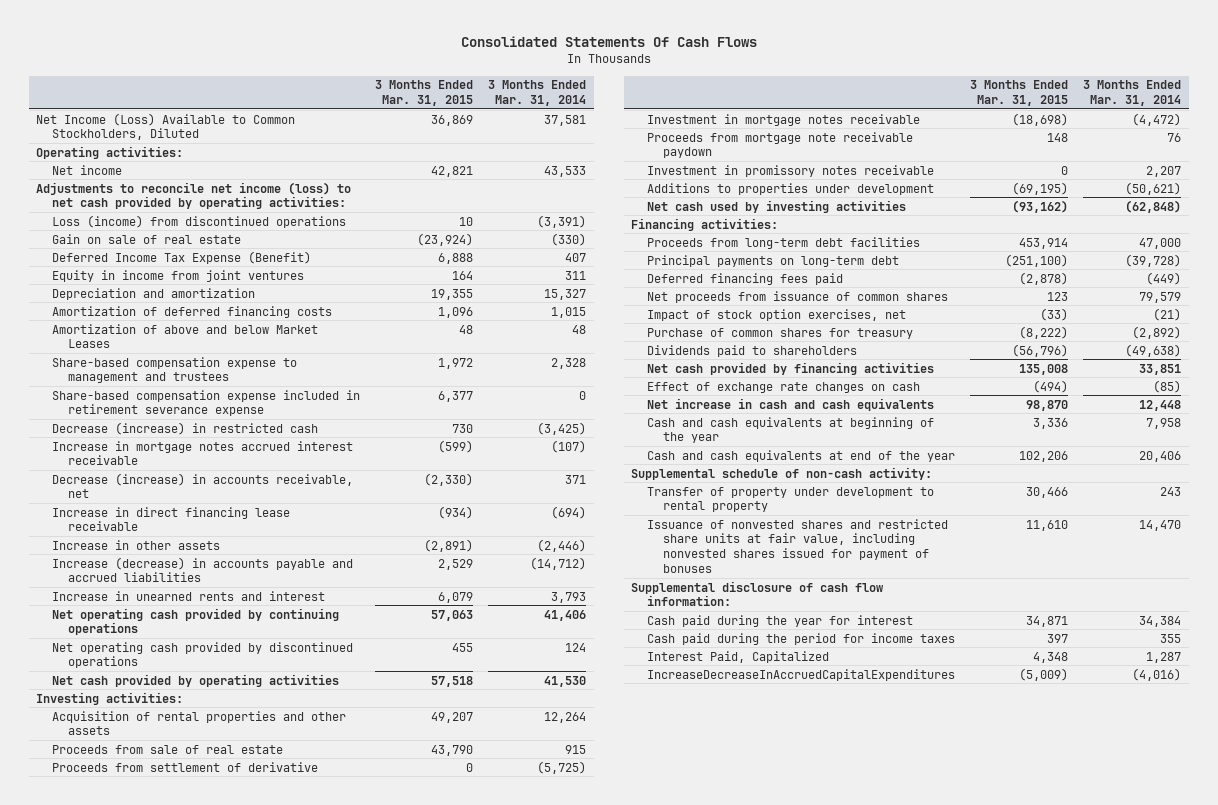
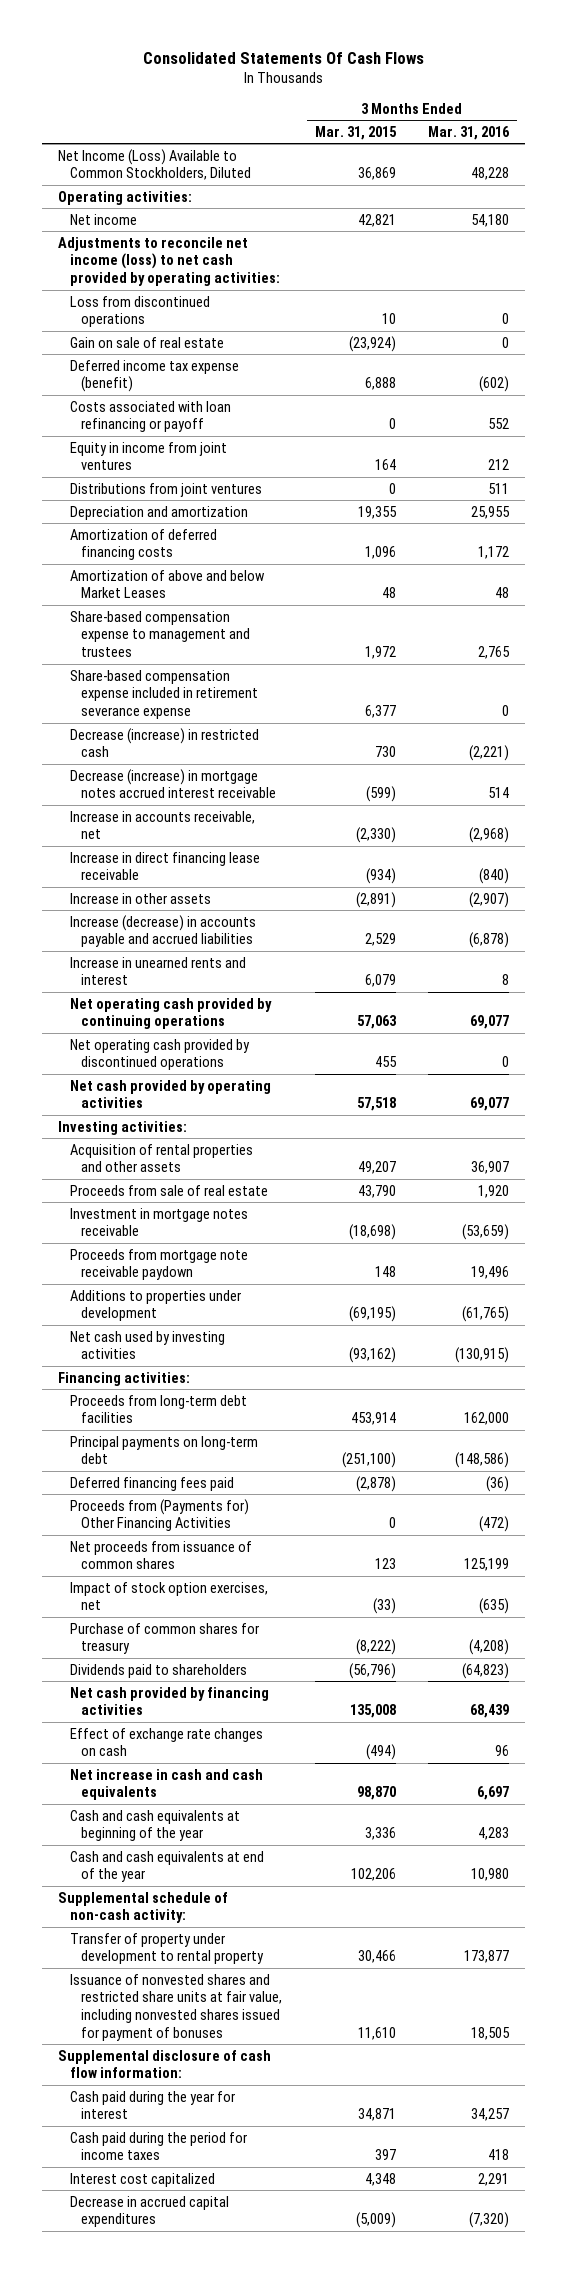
- | 3 Months Ended Mar. 31, 2015 | 3 Months Ended Mar. 31, 2014
+ | 3 Months Ended Mar. 31, 2015 | 3 Months Ended Mar. 31, 2016
- Loss (income) from discontinued operations | 10 | (3,391)
+ Loss from discontinued operations | 10 | 0
- Deferred Income Tax Expense (Benefit) | 6,888 | 407
+ Deferred income tax expense (benefit) | 6,888 | (602)
+ Costs associated with loan refinancing or payoff | 0 | 552
+ Distributions from joint ventures | 0 | 511
- Increase in mortgage notes accrued interest receivable | (599) | (107)
- Decrease (increase) in accounts receivable, net | (2,330) | 371
+ Decrease (increase) in mortgage notes accrued interest receivable | (599) | 514
+ Increase in accounts receivable, net | (2,330) | (2,968)
- Proceeds from settlement of derivative | 0 | (5,725)
- Investment in promissory notes receivable | 0 | 2,207
+ Proceeds from (Payments for) Other Financing Activities | 0 | (472)
- Interest Paid, Capitalized | 4,348 | 1,287
- IncreaseDecreaseInAccruedCapitalExpenditures | (5,009) | (4,016)
+ Interest cost capitalized | 4,348 | 2,291
+ Decrease in accrued capital expenditures | (5,009) | (7,320)

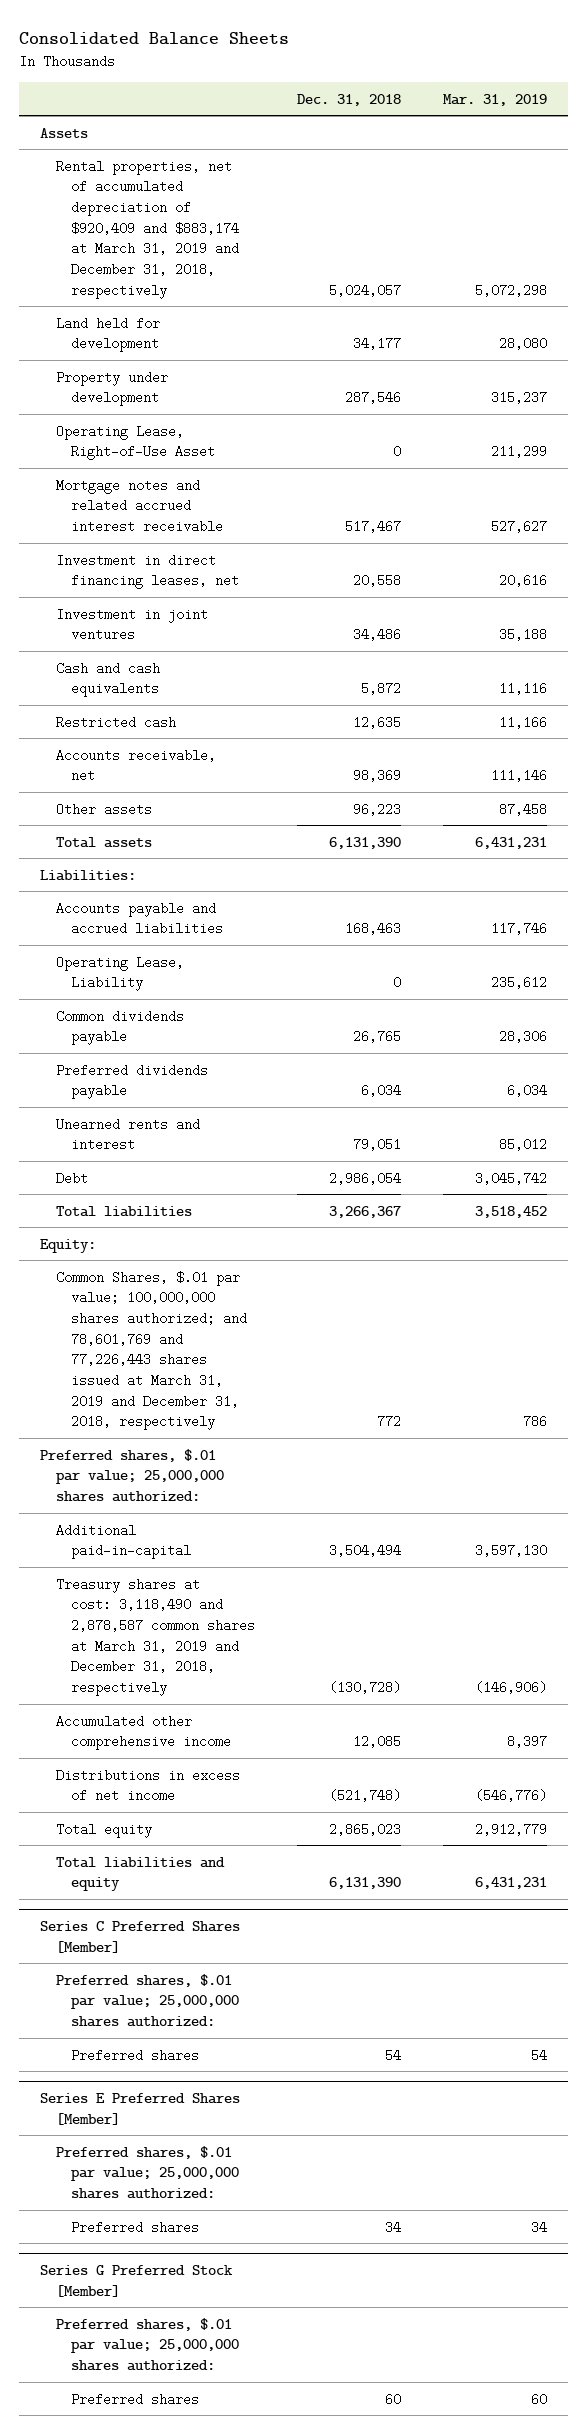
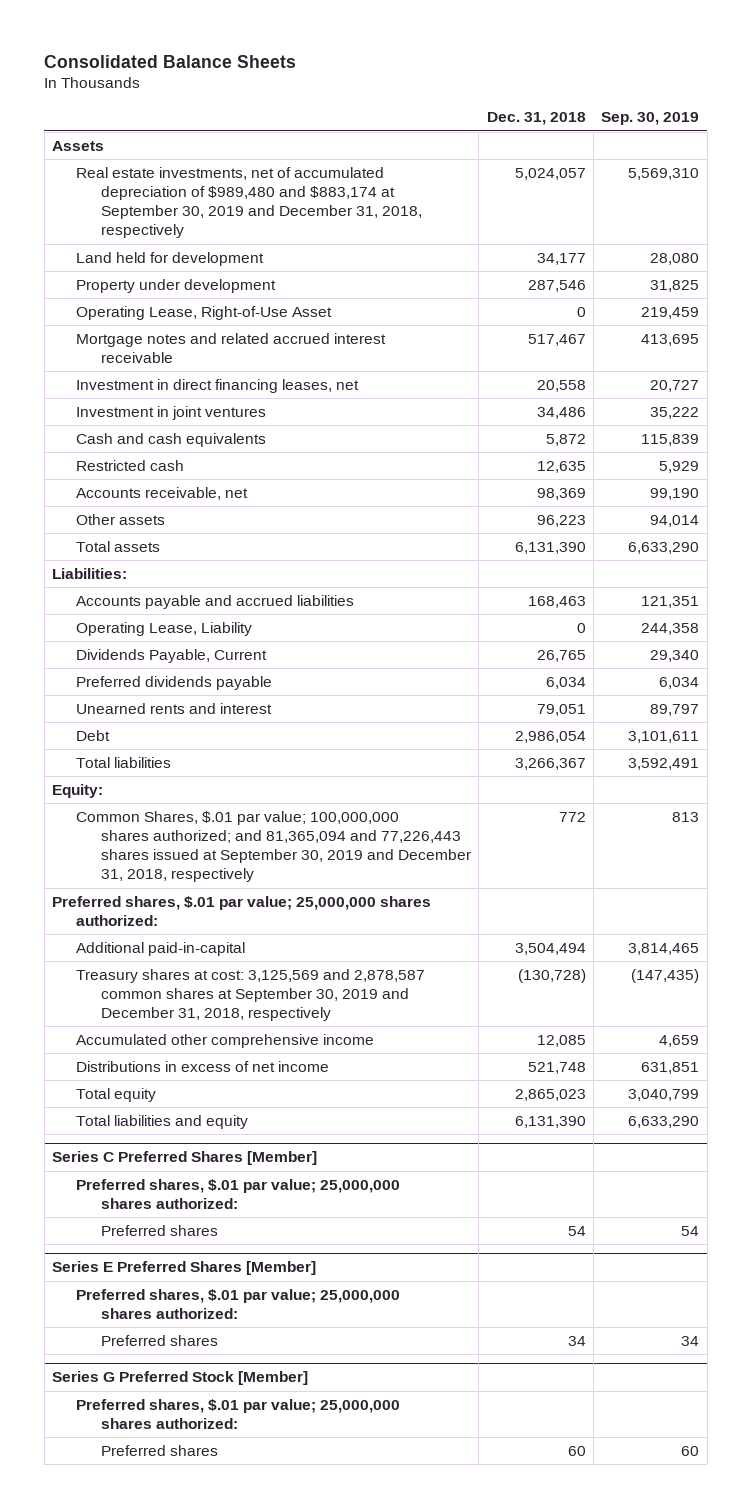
- | Dec. 31, 2018 | Mar. 31, 2019
+ | Dec. 31, 2018 | Sep. 30, 2019
- Rental properties, net of accumulated depreciation of $920,409 and $883,174 at March 31, 2019 and December 31, 2018, respectively | 5,024,057 | 5,072,298
+ Real estate investments, net of accumulated depreciation of $989,480 and $883,174 at September 30, 2019 and December 31, 2018, respectively | 5,024,057 | 5,569,310
- Common dividends payable | 26,765 | 28,306
+ Dividends Payable, Current | 26,765 | 29,340
- Common Shares, $.01 par value; 100,000,000 shares authorized; and 78,601,769 and 77,226,443 shares issued at March 31, 2019 and December 31, 2018, respectively | 772 | 786
+ Common Shares, $.01 par value; 100,000,000 shares authorized; and 81,365,094 and 77,226,443 shares issued at September 30, 2019 and December 31, 2018, respectively | 772 | 813
- Treasury shares at cost: 3,118,490 and 2,878,587 common shares at March 31, 2019 and December 31, 2018, respectively | (130,728) | (146,906)
+ Treasury shares at cost: 3,125,569 and 2,878,587 common shares at September 30, 2019 and December 31, 2018, respectively | (130,728) | (147,435)
- Distributions in excess of net income | (521,748) | (546,776)
+ Distributions in excess of net income | 521,748 | 631,851

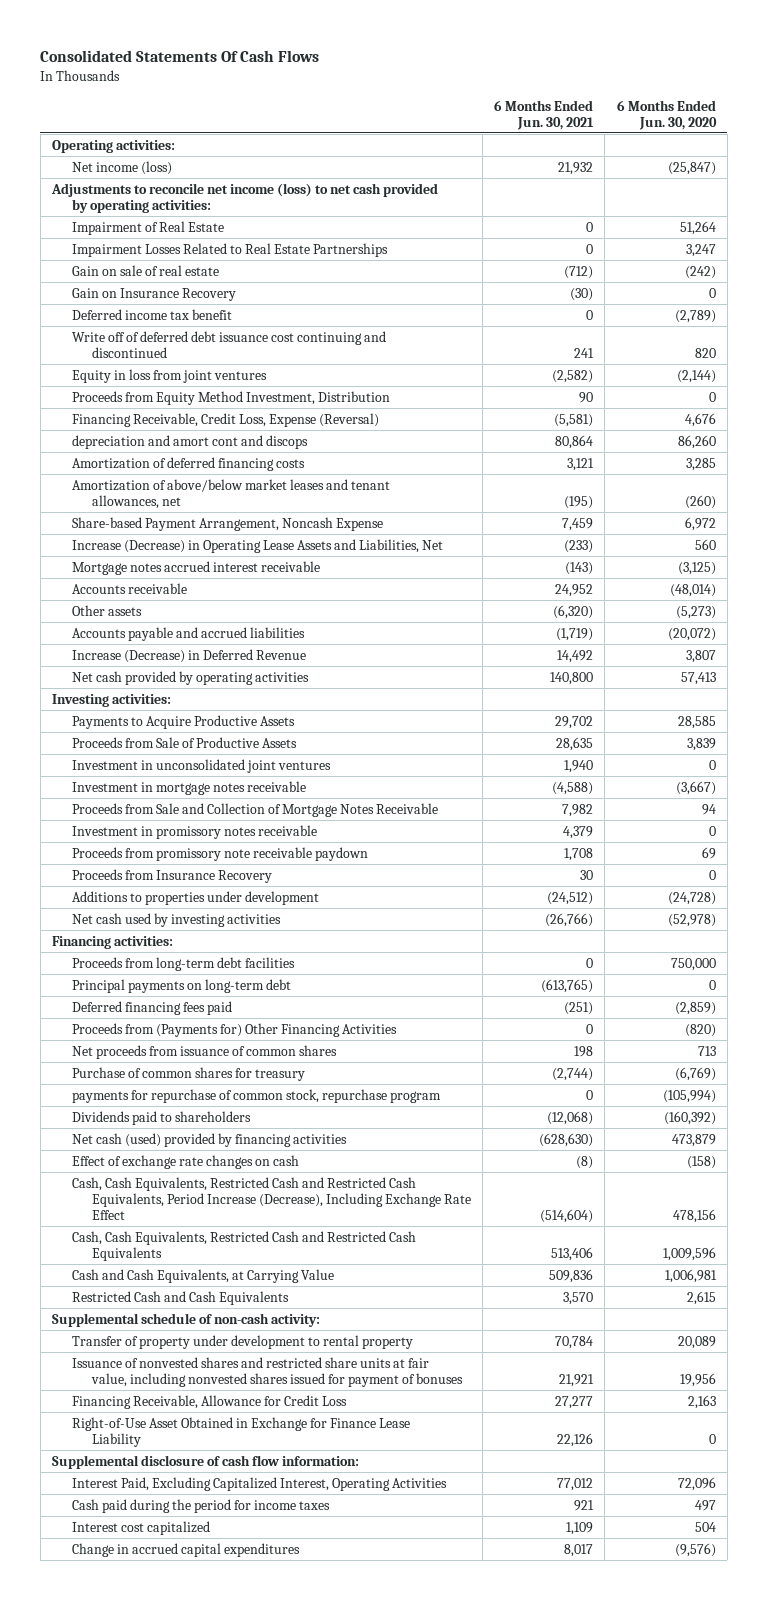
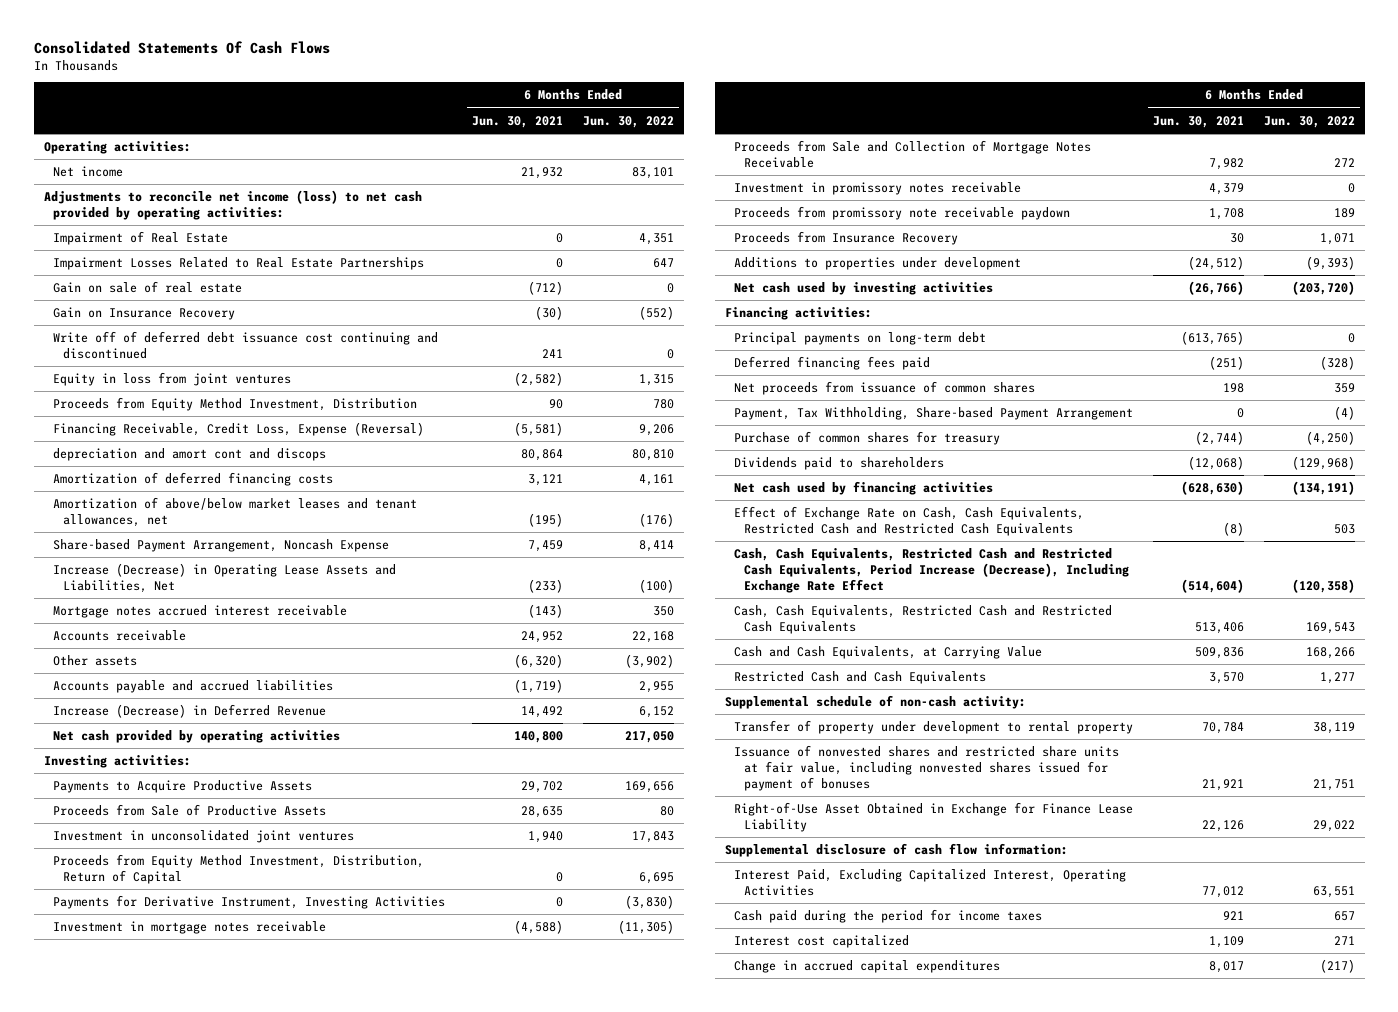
- | 6 Months Ended Jun. 30, 2021 | 6 Months Ended Jun. 30, 2020
+ | 6 Months Ended Jun. 30, 2021 | 6 Months Ended Jun. 30, 2022
- Net income (loss) | 21,932 | (25,847)
+ Net income | 21,932 | 83,101
- Deferred income tax benefit | 0 | (2,789)
+ Proceeds from Equity Method Investment, Distribution, Return of Capital | 0 | 6,695
+ Payments for Derivative Instrument, Investing Activities | 0 | (3,830)
- Proceeds from long-term debt facilities | 0 | 750,000
- Proceeds from (Payments for) Other Financing Activities | 0 | (820)
+ Payment, Tax Withholding, Share-based Payment Arrangement | 0 | (4)
- payments for repurchase of common stock, repurchase program | 0 | (105,994)
- Net cash (used) provided by financing activities | (628,630) | 473,879
- Effect of exchange rate changes on cash | (8) | (158)
+ Net cash used by financing activities | (628,630) | (134,191)
+ Effect of Exchange Rate on Cash, Cash Equivalents, Restricted Cash and Restricted Cash Equivalents | (8) | 503
- Financing Receivable, Allowance for Credit Loss | 27,277 | 2,163

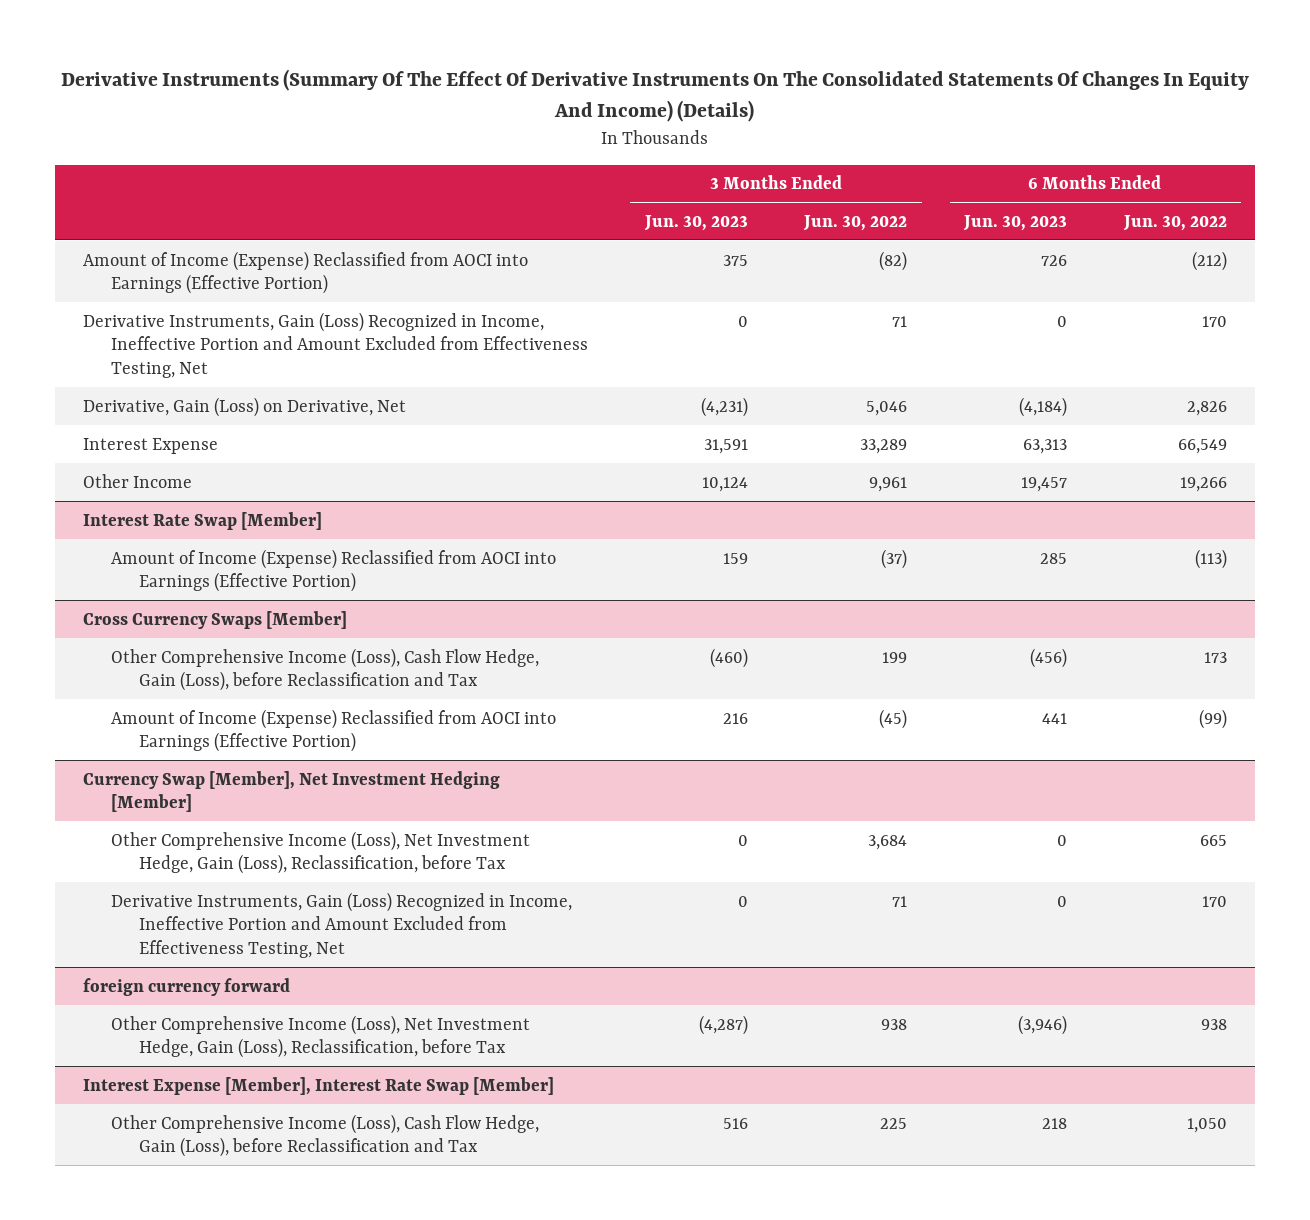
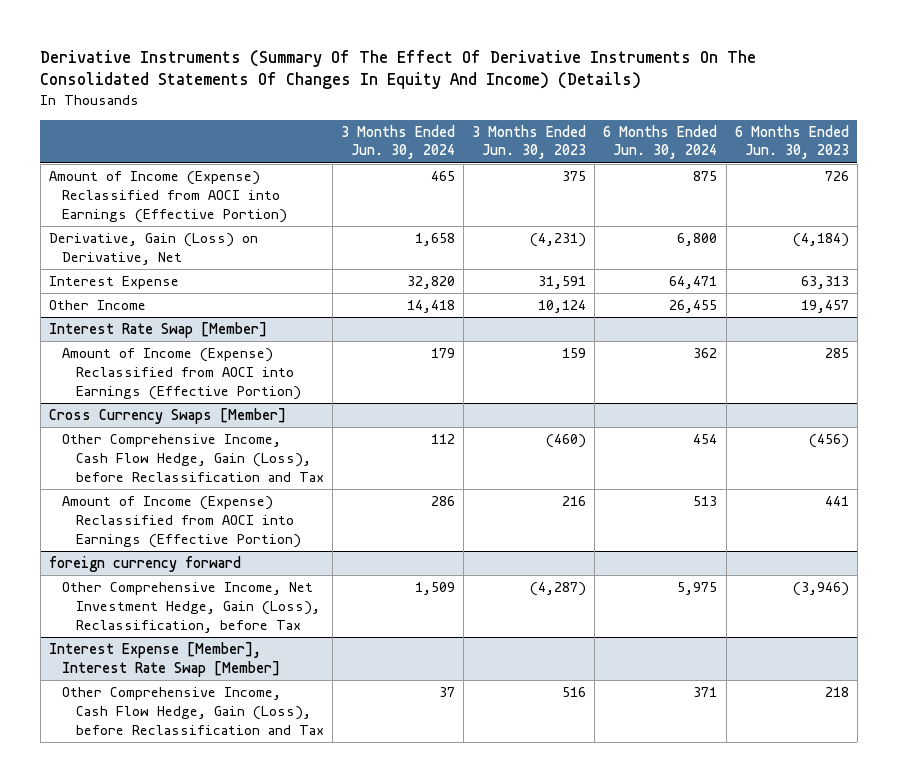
- | 3 Months Ended Jun. 30, 2023 | 3 Months Ended Jun. 30, 2022 | 6 Months Ended Jun. 30, 2023 | 6 Months Ended Jun. 30, 2022
+ | 3 Months Ended Jun. 30, 2024 | 3 Months Ended Jun. 30, 2023 | 6 Months Ended Jun. 30, 2024 | 6 Months Ended Jun. 30, 2023
- Derivative Instruments, Gain (Loss) Recognized in Income, Ineffective Portion and Amount Excluded from Effectiveness Testing, Net | 0 | 71 | 0 | 170
@ Cross Currency Swaps [Member]
- Other Comprehensive Income (Loss), Cash Flow Hedge, Gain (Loss), before Reclassification and Tax | (460) | 199 | (456) | 173
+ Other Comprehensive Income, Cash Flow Hedge, Gain (Loss), before Reclassification and Tax | 112 | (460) | 454 | (456)
- Currency Swap [Member], Net Investment Hedging [Member]
- Other Comprehensive Income (Loss), Net Investment Hedge, Gain (Loss), Reclassification, before Tax | 0 | 3,684 | 0 | 665
- Derivative Instruments, Gain (Loss) Recognized in Income, Ineffective Portion and Amount Excluded from Effectiveness Testing, Net | 0 | 71 | 0 | 170
@ foreign currency forward
- Other Comprehensive Income (Loss), Net Investment Hedge, Gain (Loss), Reclassification, before Tax | (4,287) | 938 | (3,946) | 938
+ Other Comprehensive Income, Net Investment Hedge, Gain (Loss), Reclassification, before Tax | 1,509 | (4,287) | 5,975 | (3,946)
@ Interest Expense [Member], Interest Rate Swap [Member]
- Other Comprehensive Income (Loss), Cash Flow Hedge, Gain (Loss), before Reclassification and Tax | 516 | 225 | 218 | 1,050
+ Other Comprehensive Income, Cash Flow Hedge, Gain (Loss), before Reclassification and Tax | 37 | 516 | 371 | 218

